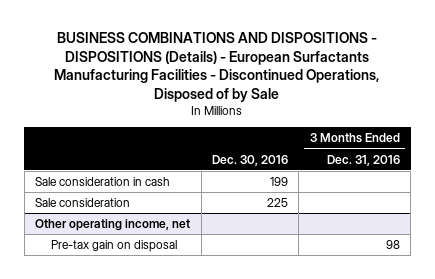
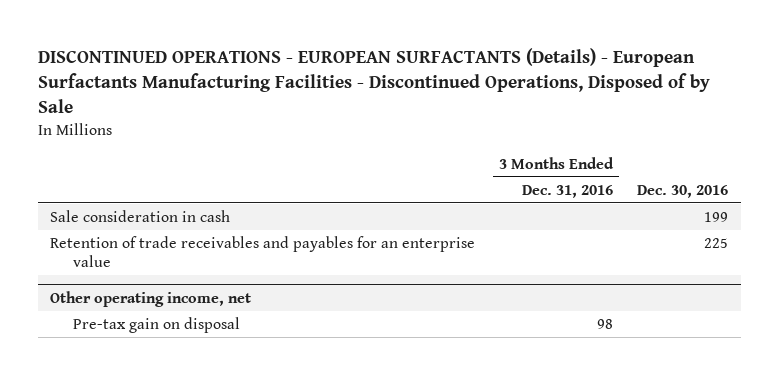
- BUSINESS COMBINATIONS AND DISPOSITIONS - DISPOSITIONS (Details) - European Surfactants Manufacturing Facilities - Discontinued Operations, Disposed of by Sale
+ DISCONTINUED OPERATIONS - EUROPEAN SURFACTANTS (Details) - European Surfactants Manufacturing Facilities - Discontinued Operations, Disposed of by Sale
- | Dec. 30, 2016 | 3 Months Ended Dec. 31, 2016
+ | 3 Months Ended Dec. 31, 2016 | Dec. 30, 2016
- Sale consideration | 225 |
+ Retention of trade receivables and payables for an enterprise value | | 225

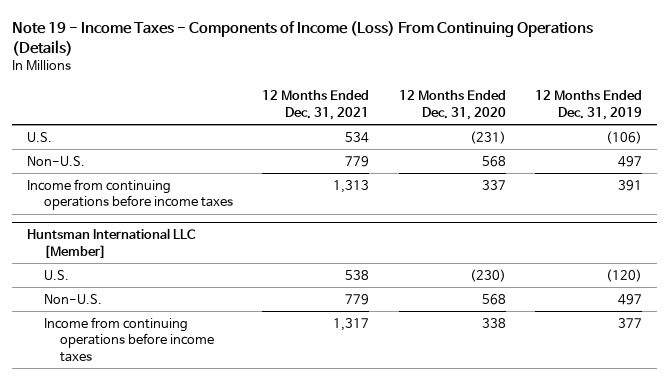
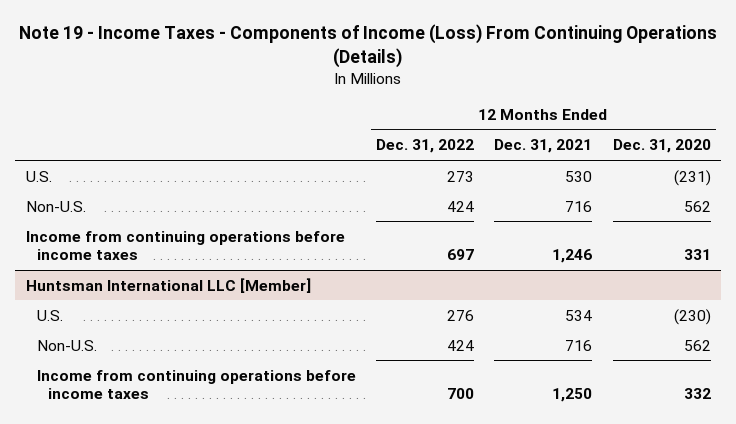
- | 12 Months Ended Dec. 31, 2021 | 12 Months Ended Dec. 31, 2020 | 12 Months Ended Dec. 31, 2019
+ | 12 Months Ended Dec. 31, 2022 | 12 Months Ended Dec. 31, 2021 | 12 Months Ended Dec. 31, 2020
- U.S. | 534 | (231) | (106)
- Non-U.S. | 779 | 568 | 497
- Income from continuing operations before income taxes | 1,313 | 337 | 391
+ U.S. | 273 | 530 | (231)
+ Non-U.S. | 424 | 716 | 562
+ Income from continuing operations before income taxes | 697 | 1,246 | 331
@ Huntsman International LLC [Member]
- U.S. | 538 | (230) | (120)
- Non-U.S. | 779 | 568 | 497
- Income from continuing operations before income taxes | 1,317 | 338 | 377
+ U.S. | 276 | 534 | (230)
+ Non-U.S. | 424 | 716 | 562
+ Income from continuing operations before income taxes | 700 | 1,250 | 332

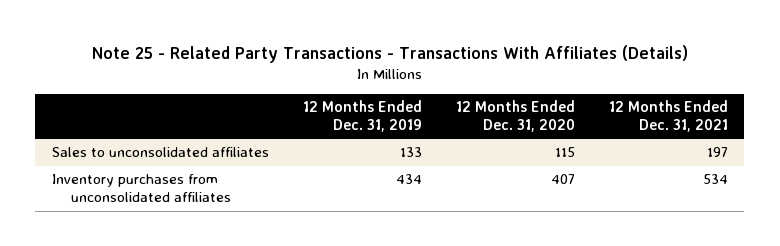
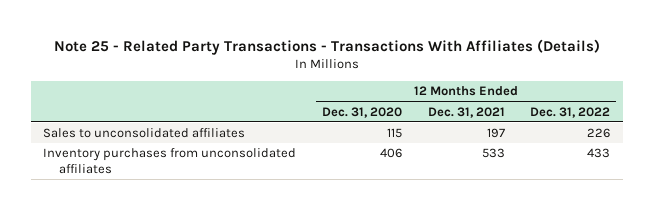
- | 12 Months Ended Dec. 31, 2019 | 12 Months Ended Dec. 31, 2020 | 12 Months Ended Dec. 31, 2021
+ | 12 Months Ended Dec. 31, 2020 | 12 Months Ended Dec. 31, 2021 | 12 Months Ended Dec. 31, 2022
- Inventory purchases from unconsolidated affiliates | 434 | 407 | 534
+ Inventory purchases from unconsolidated affiliates | 406 | 533 | 433

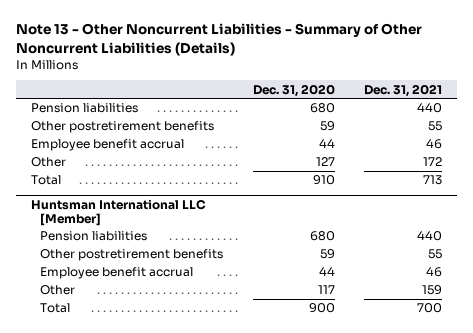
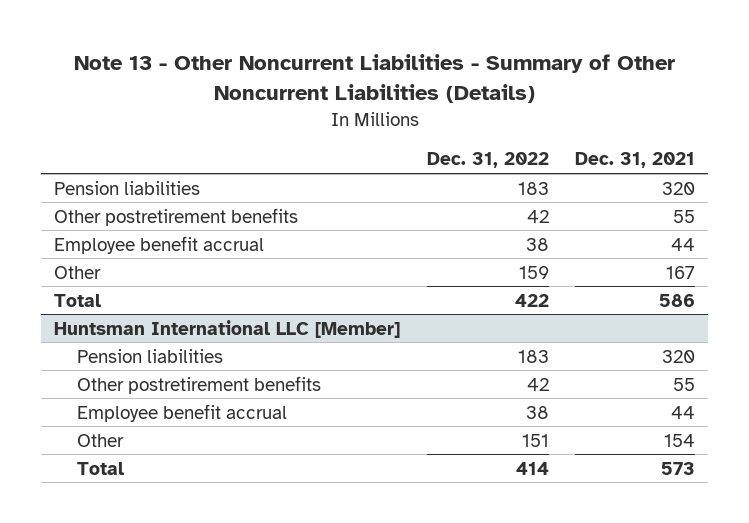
- | Dec. 31, 2020 | Dec. 31, 2021
+ | Dec. 31, 2022 | Dec. 31, 2021
- Pension liabilities | 680 | 440
+ Pension liabilities | 183 | 320
- Employee benefit accrual | 44 | 46
- Other | 127 | 172
- Total | 910 | 713
+ Employee benefit accrual | 38 | 44
+ Other | 159 | 167
+ Total | 422 | 586
@ Huntsman International LLC [Member]
- Pension liabilities | 680 | 440
+ Pension liabilities | 183 | 320
- Employee benefit accrual | 44 | 46
- Other | 117 | 159
- Total | 900 | 700
+ Employee benefit accrual | 38 | 44
+ Other | 151 | 154
+ Total | 414 | 573

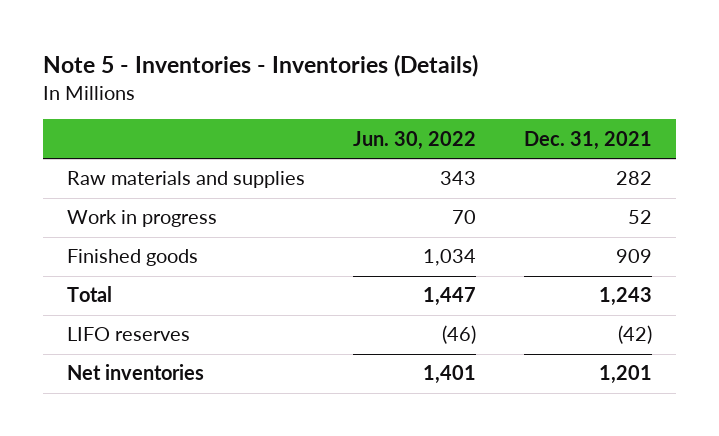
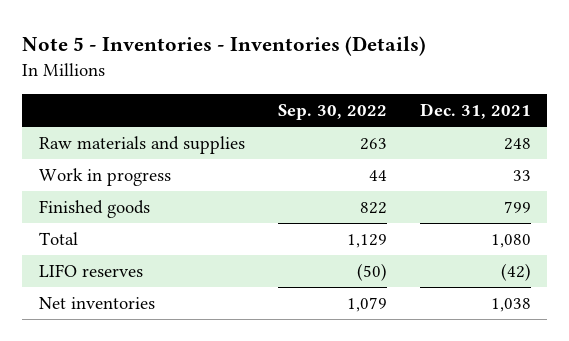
- | Jun. 30, 2022 | Dec. 31, 2021
+ | Sep. 30, 2022 | Dec. 31, 2021
- Raw materials and supplies | 343 | 282
- Work in progress | 70 | 52
- Finished goods | 1,034 | 909
- Total | 1,447 | 1,243
+ Raw materials and supplies | 263 | 248
+ Work in progress | 44 | 33
+ Finished goods | 822 | 799
+ Total | 1,129 | 1,080
- Net inventories | 1,401 | 1,201
+ Net inventories | 1,079 | 1,038

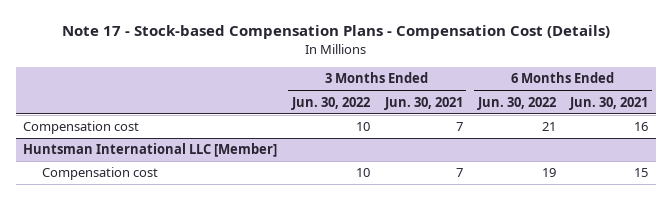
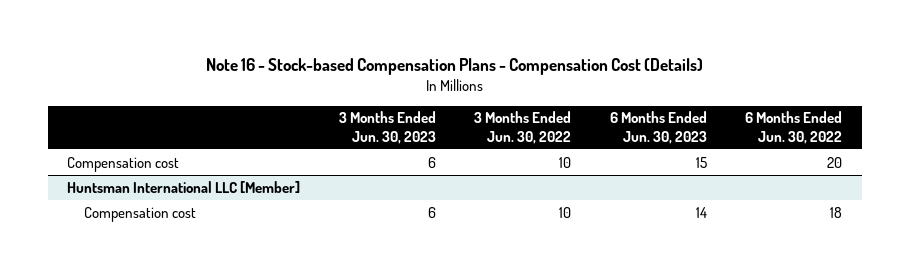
- Note 17 - Stock-based Compensation Plans - Compensation Cost (Details)
+ Note 16 - Stock-based Compensation Plans - Compensation Cost (Details)
- | 3 Months Ended Jun. 30, 2022 | 3 Months Ended Jun. 30, 2021 | 6 Months Ended Jun. 30, 2022 | 6 Months Ended Jun. 30, 2021
+ | 3 Months Ended Jun. 30, 2023 | 3 Months Ended Jun. 30, 2022 | 6 Months Ended Jun. 30, 2023 | 6 Months Ended Jun. 30, 2022
- Compensation cost | 10 | 7 | 21 | 16
+ Compensation cost | 6 | 10 | 15 | 20
@ Huntsman International LLC [Member]
- Compensation cost | 10 | 7 | 19 | 15
+ Compensation cost | 6 | 10 | 14 | 18

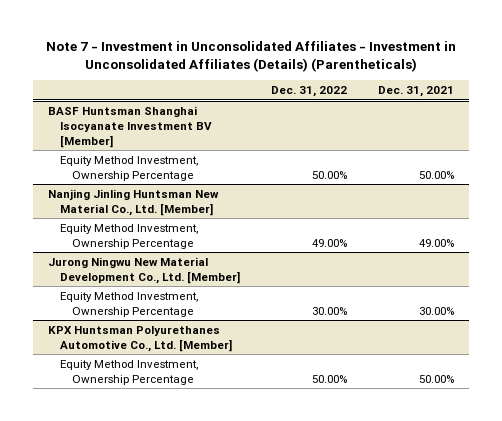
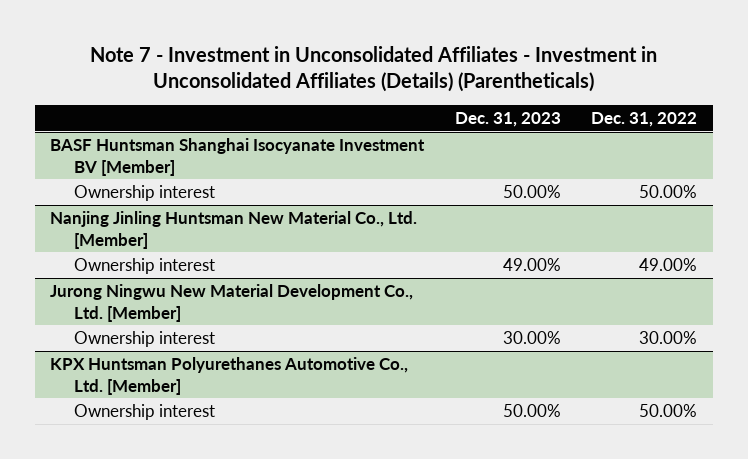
- | Dec. 31, 2022 | Dec. 31, 2021
+ | Dec. 31, 2023 | Dec. 31, 2022
@ BASF Huntsman Shanghai Isocyanate Investment BV [Member]
- Equity Method Investment, Ownership Percentage | 50.00% | 50.00%
+ Ownership interest | 50.00% | 50.00%
@ Nanjing Jinling Huntsman New Material Co., Ltd. [Member]
- Equity Method Investment, Ownership Percentage | 49.00% | 49.00%
+ Ownership interest | 49.00% | 49.00%
@ Jurong Ningwu New Material Development Co., Ltd. [Member]
- Equity Method Investment, Ownership Percentage | 30.00% | 30.00%
+ Ownership interest | 30.00% | 30.00%
@ KPX Huntsman Polyurethanes Automotive Co., Ltd. [Member]
- Equity Method Investment, Ownership Percentage | 50.00% | 50.00%
+ Ownership interest | 50.00% | 50.00%

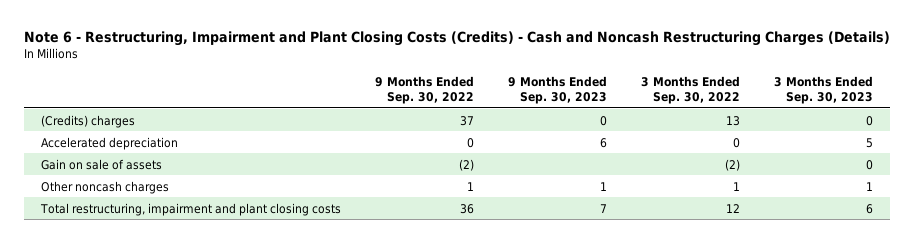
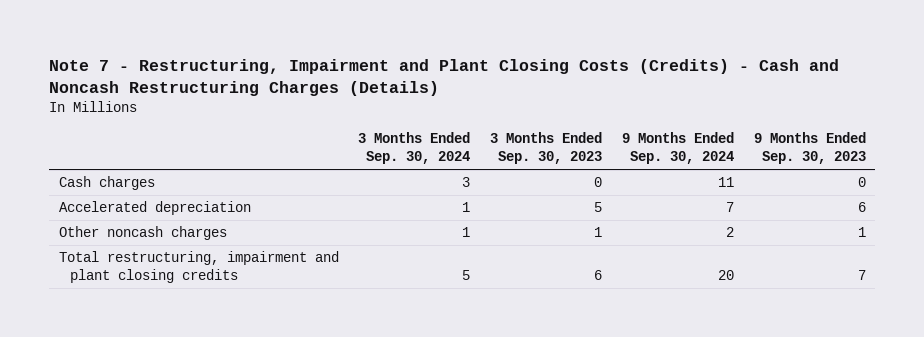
- Note 6 - Restructuring, Impairment and Plant Closing Costs (Credits) - Cash and Noncash Restructuring Charges (Details)
+ Note 7 - Restructuring, Impairment and Plant Closing Costs (Credits) - Cash and Noncash Restructuring Charges (Details)
- | 9 Months Ended Sep. 30, 2022 | 9 Months Ended Sep. 30, 2023 | 3 Months Ended Sep. 30, 2022 | 3 Months Ended Sep. 30, 2023
+ | 3 Months Ended Sep. 30, 2024 | 3 Months Ended Sep. 30, 2023 | 9 Months Ended Sep. 30, 2024 | 9 Months Ended Sep. 30, 2023
- (Credits) charges | 37 | 0 | 13 | 0
+ Cash charges | 3 | 0 | 11 | 0
- Gain on sale of assets | (2) | | (2) | 0
- Total restructuring, impairment and plant closing costs | 36 | 7 | 12 | 6
+ Total restructuring, impairment and plant closing credits | 5 | 6 | 20 | 7

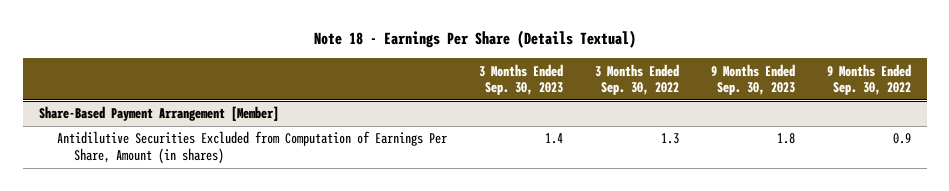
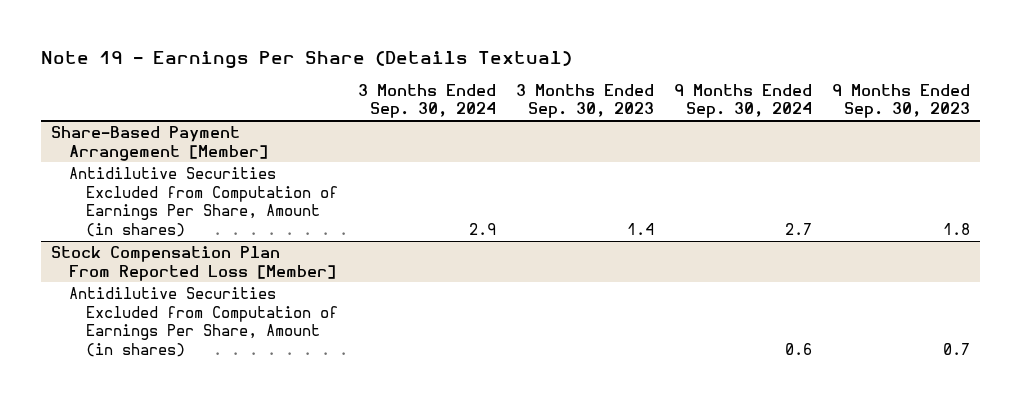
- Note 18 - Earnings Per Share (Details Textual)
+ Note 19 - Earnings Per Share (Details Textual)
- | 3 Months Ended Sep. 30, 2023 | 3 Months Ended Sep. 30, 2022 | 9 Months Ended Sep. 30, 2023 | 9 Months Ended Sep. 30, 2022
+ | 3 Months Ended Sep. 30, 2024 | 3 Months Ended Sep. 30, 2023 | 9 Months Ended Sep. 30, 2024 | 9 Months Ended Sep. 30, 2023
+ Stock Compensation Plan From Reported Loss [Member]
+ Antidilutive Securities Excluded from Computation of Earnings Per Share, Amount (in shares) | | | 0.6 | 0.7

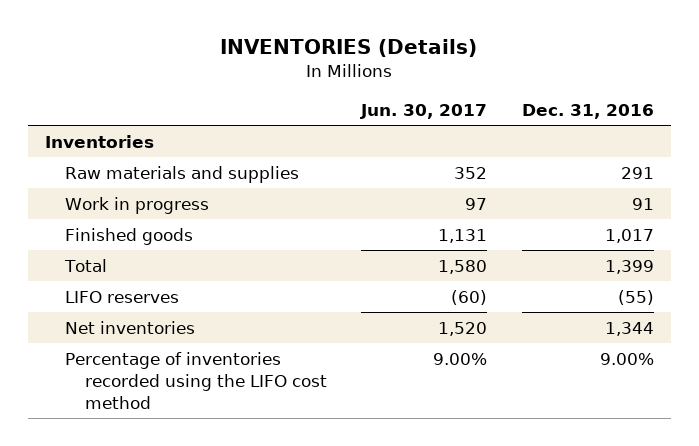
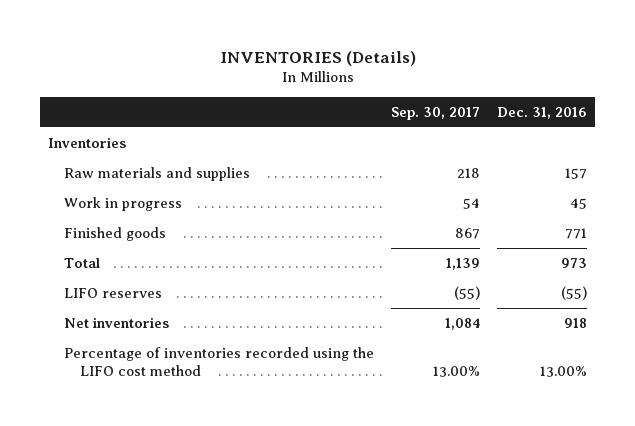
- | Jun. 30, 2017 | Dec. 31, 2016
+ | Sep. 30, 2017 | Dec. 31, 2016
- Raw materials and supplies | 352 | 291
- Work in progress | 97 | 91
- Finished goods | 1,131 | 1,017
- Total | 1,580 | 1,399
+ Raw materials and supplies | 218 | 157
+ Work in progress | 54 | 45
+ Finished goods | 867 | 771
+ Total | 1,139 | 973
- Net inventories | 1,520 | 1,344
- Percentage of inventories recorded using the LIFO cost method | 9.00% | 9.00%
+ Net inventories | 1,084 | 918
+ Percentage of inventories recorded using the LIFO cost method | 13.00% | 13.00%

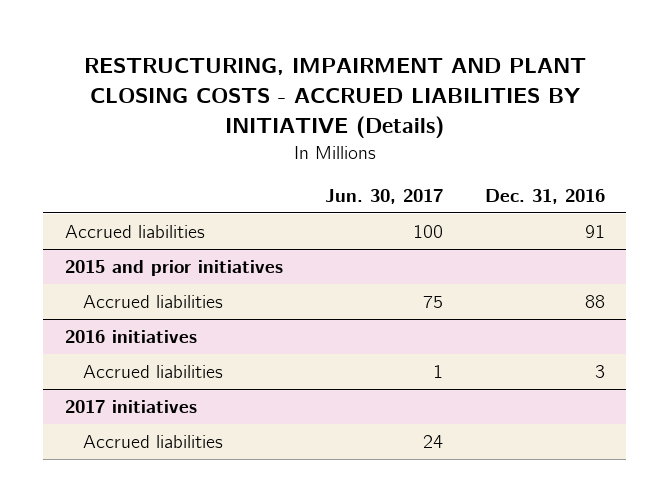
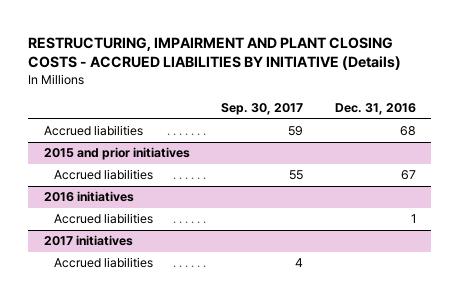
- | Jun. 30, 2017 | Dec. 31, 2016
+ | Sep. 30, 2017 | Dec. 31, 2016
- Accrued liabilities | 100 | 91
+ Accrued liabilities | 59 | 68
@ 2015 and prior initiatives
- Accrued liabilities | 75 | 88
+ Accrued liabilities | 55 | 67
@ 2016 initiatives
- Accrued liabilities | 1 | 3
+ Accrued liabilities | | 1

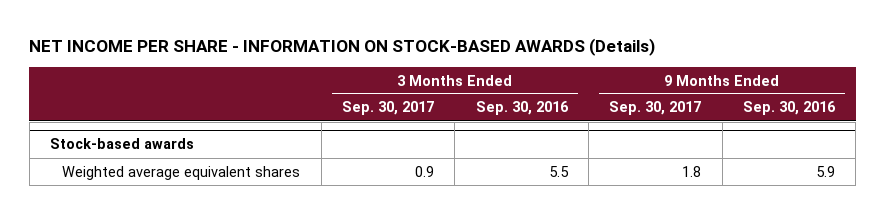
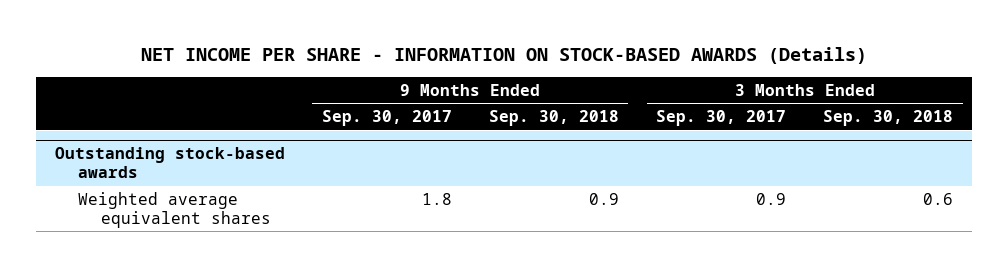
- | 3 Months Ended Sep. 30, 2017 | 3 Months Ended Sep. 30, 2016 | 9 Months Ended Sep. 30, 2017 | 9 Months Ended Sep. 30, 2016
+ | 9 Months Ended Sep. 30, 2017 | 9 Months Ended Sep. 30, 2018 | 3 Months Ended Sep. 30, 2017 | 3 Months Ended Sep. 30, 2018
- Stock-based awards
+ Outstanding stock-based awards

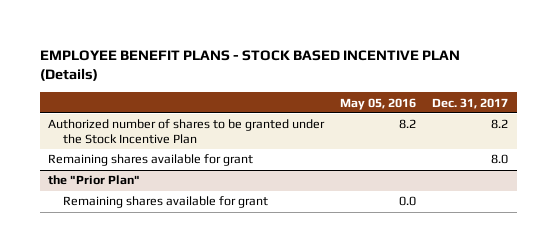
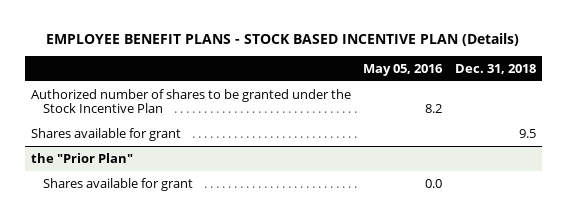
- | May 05, 2016 | Dec. 31, 2017
+ | May 05, 2016 | Dec. 31, 2018
- Remaining shares available for grant | | 8.0
+ Shares available for grant | | 9.5
@ the "Prior Plan"
- Remaining shares available for grant | 0.0 |
+ Shares available for grant | 0.0 |

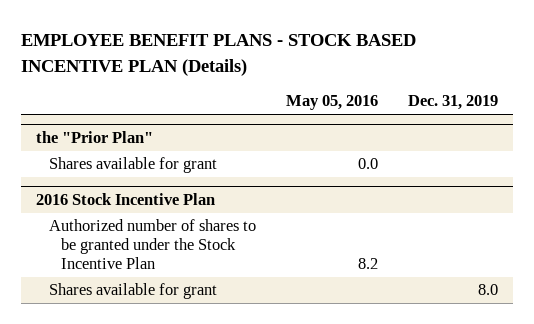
- | May 05, 2016 | Dec. 31, 2018
+ | May 05, 2016 | Dec. 31, 2019
- Authorized number of shares to be granted under the Stock Incentive Plan | 8.2 |
- Shares available for grant | | 9.5
+ 2016 Stock Incentive Plan
+ Authorized number of shares to be granted under the Stock Incentive Plan | 8.2 |
+ Shares available for grant | | 8.0

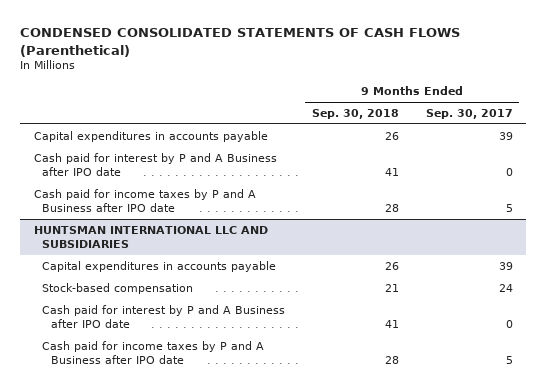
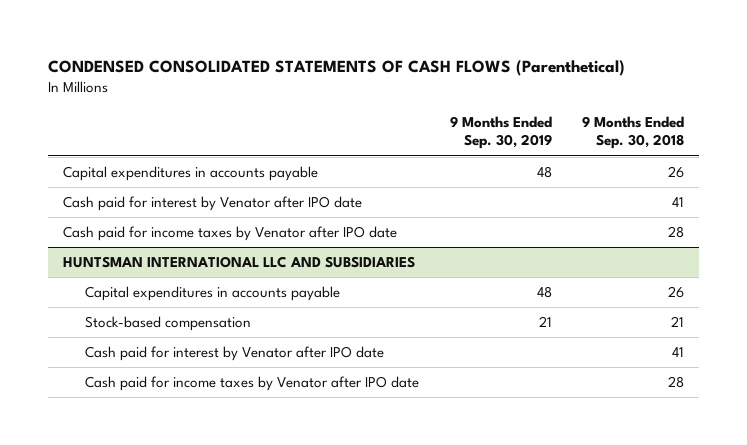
- | 9 Months Ended Sep. 30, 2018 | 9 Months Ended Sep. 30, 2017
+ | 9 Months Ended Sep. 30, 2019 | 9 Months Ended Sep. 30, 2018
- Cash paid for interest by P and A Business after IPO date | 41 | 0
- Cash paid for income taxes by P and A Business after IPO date | 28 | 5
+ Cash paid for interest by Venator after IPO date | | 41
+ Cash paid for income taxes by Venator after IPO date | | 28
@ HUNTSMAN INTERNATIONAL LLC AND SUBSIDIARIES
- Cash paid for interest by P and A Business after IPO date | 41 | 0
- Cash paid for income taxes by P and A Business after IPO date | 28 | 5
+ Cash paid for interest by Venator after IPO date | | 41
+ Cash paid for income taxes by Venator after IPO date | | 28

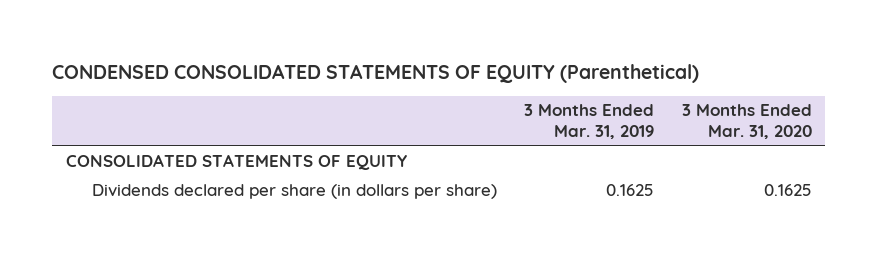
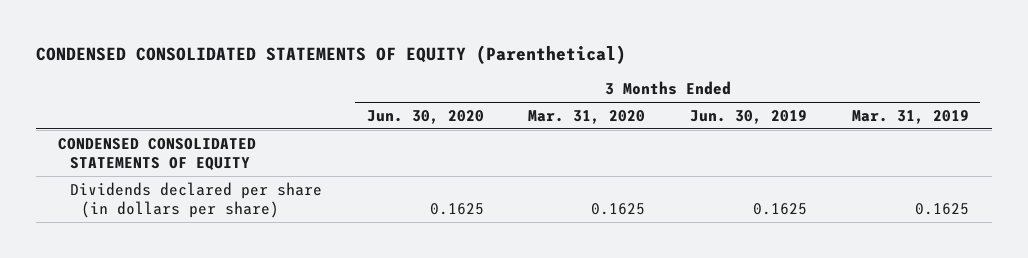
- | 3 Months Ended Mar. 31, 2019 | 3 Months Ended Mar. 31, 2020
+ | 3 Months Ended Jun. 30, 2020 | 3 Months Ended Mar. 31, 2020 | 3 Months Ended Jun. 30, 2019 | 3 Months Ended Mar. 31, 2019
- CONSOLIDATED STATEMENTS OF EQUITY
+ CONDENSED CONSOLIDATED STATEMENTS OF EQUITY

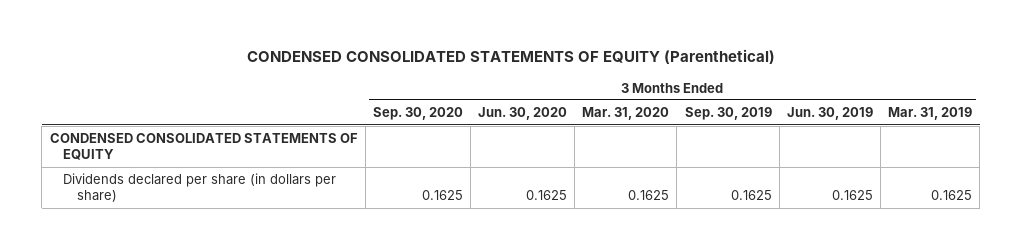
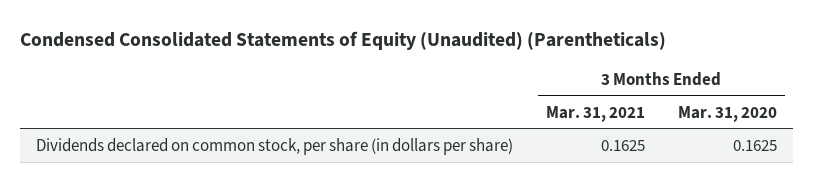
- CONDENSED CONSOLIDATED STATEMENTS OF EQUITY (Parenthetical)
+ Condensed Consolidated Statements of Equity (Unaudited) (Parentheticals)
- | 3 Months Ended Sep. 30, 2020 | 3 Months Ended Jun. 30, 2020 | 3 Months Ended Mar. 31, 2020 | 3 Months Ended Sep. 30, 2019 | 3 Months Ended Jun. 30, 2019 | 3 Months Ended Mar. 31, 2019
+ | 3 Months Ended Mar. 31, 2021 | 3 Months Ended Mar. 31, 2020
- CONDENSED CONSOLIDATED STATEMENTS OF EQUITY
- Dividends declared per share (in dollars per share) | 0.1625 | 0.1625 | 0.1625 | 0.1625 | 0.1625 | 0.1625
+ Dividends declared on common stock, per share (in dollars per share) | 0.1625 | 0.1625

